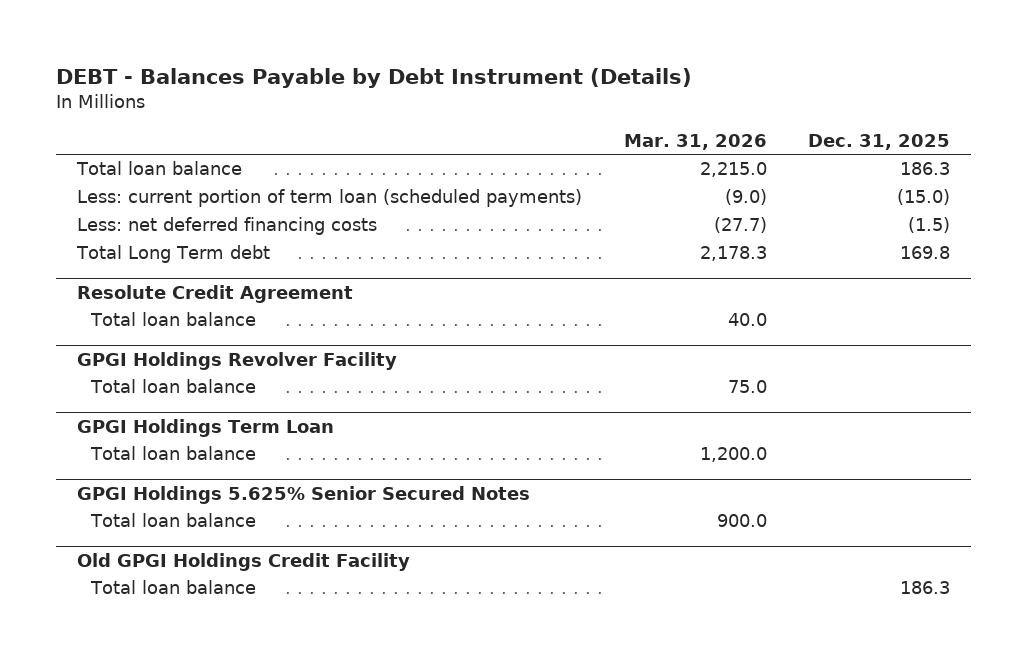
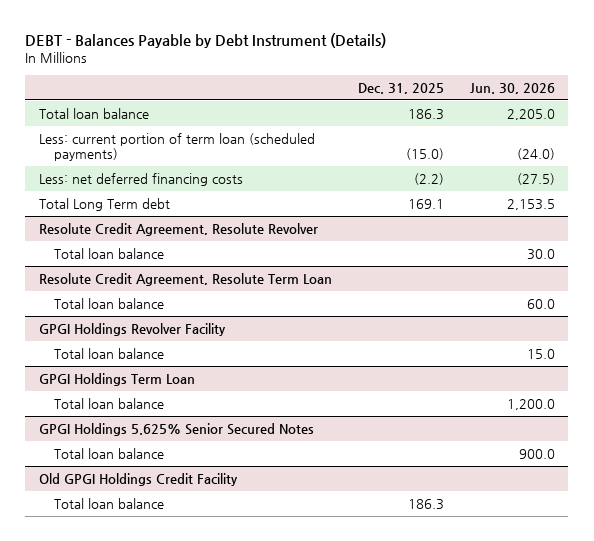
- | Mar. 31, 2026 | Dec. 31, 2025
+ | Dec. 31, 2025 | Jun. 30, 2026
- Less: net deferred financing costs | (27.7) | (1.5)
- Total Long Term debt | 2,178.3 | 169.8
- Resolute Credit Agreement
+ Less: net deferred financing costs | (2.2) | (27.5)
+ Total Long Term debt | 169.1 | 2,153.5
+ Resolute Credit Agreement, Resolute Revolver
+ Resolute Credit Agreement, Resolute Term Loan
+ Total loan balance | | 60.0

